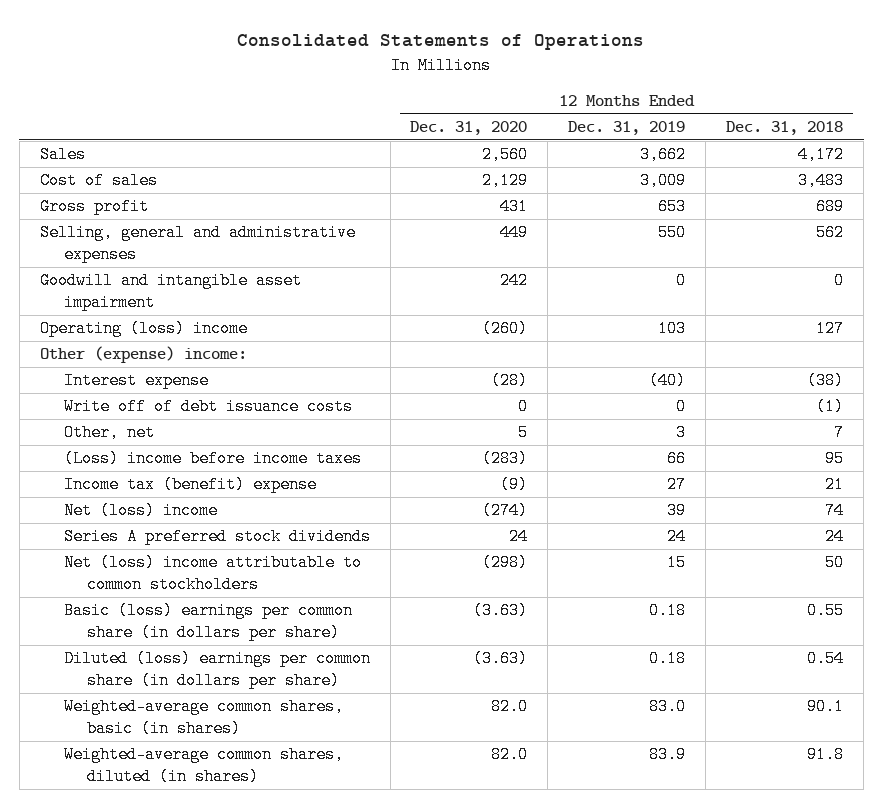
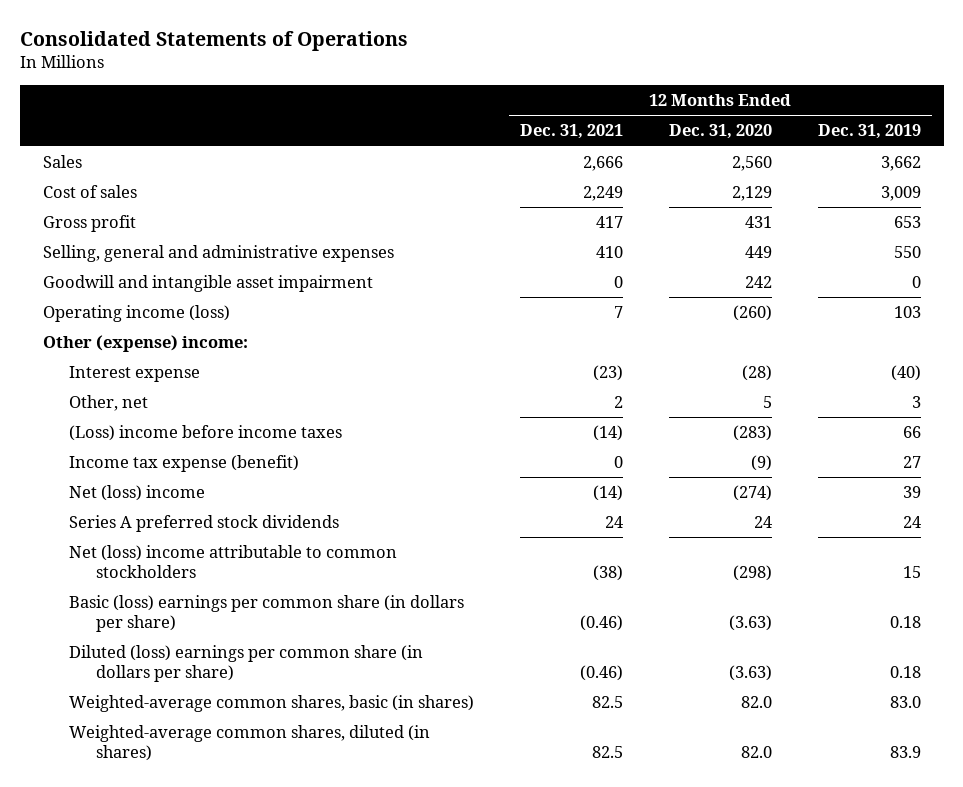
- | 12 Months Ended Dec. 31, 2020 | 12 Months Ended Dec. 31, 2019 | 12 Months Ended Dec. 31, 2018
+ | 12 Months Ended Dec. 31, 2021 | 12 Months Ended Dec. 31, 2020 | 12 Months Ended Dec. 31, 2019
- Operating (loss) income | (260) | 103 | 127
+ Operating income (loss) | 7 | (260) | 103
- Write off of debt issuance costs | 0 | 0 | (1)
- Income tax (benefit) expense | (9) | 27 | 21
+ Income tax expense (benefit) | 0 | (9) | 27

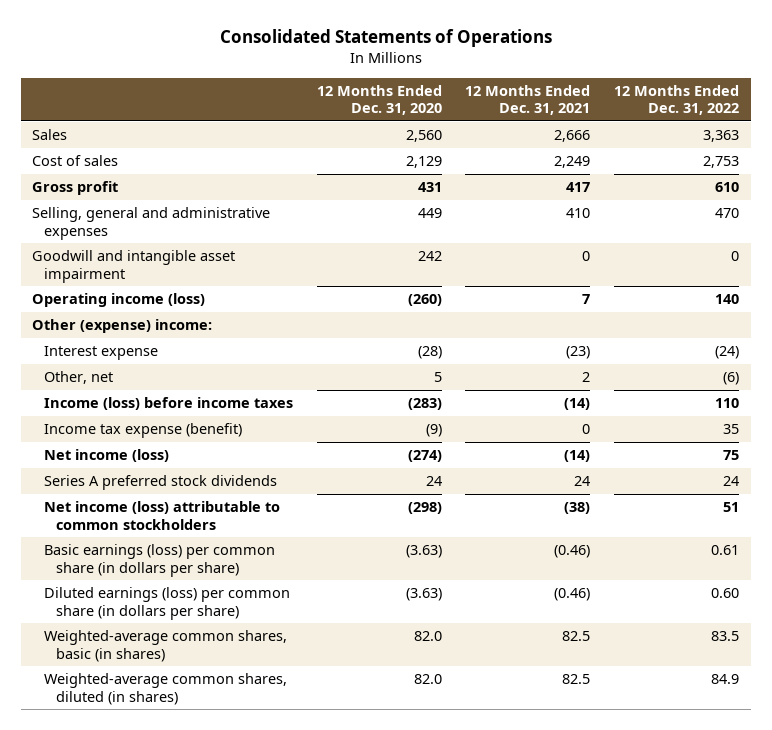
- | 12 Months Ended Dec. 31, 2021 | 12 Months Ended Dec. 31, 2020 | 12 Months Ended Dec. 31, 2019
+ | 12 Months Ended Dec. 31, 2020 | 12 Months Ended Dec. 31, 2021 | 12 Months Ended Dec. 31, 2022
- (Loss) income before income taxes | (14) | (283) | 66
+ Income (loss) before income taxes | (283) | (14) | 110
- Net (loss) income | (14) | (274) | 39
+ Net income (loss) | (274) | (14) | 75
- Net (loss) income attributable to common stockholders | (38) | (298) | 15
- Basic (loss) earnings per common share (in dollars per share) | (0.46) | (3.63) | 0.18
- Diluted (loss) earnings per common share (in dollars per share) | (0.46) | (3.63) | 0.18
+ Net income (loss) attributable to common stockholders | (298) | (38) | 51
+ Basic earnings (loss) per common share (in dollars per share) | (3.63) | (0.46) | 0.61
+ Diluted earnings (loss) per common share (in dollars per share) | (3.63) | (0.46) | 0.60

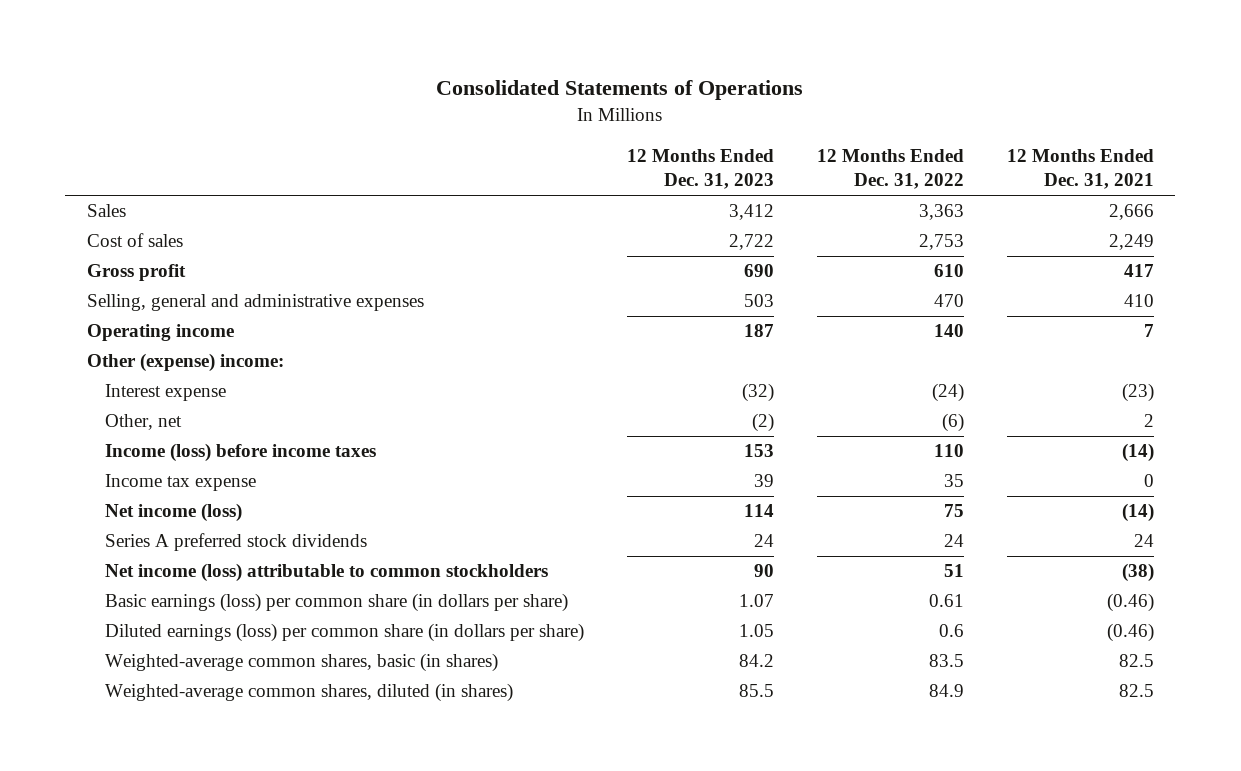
- | 12 Months Ended Dec. 31, 2020 | 12 Months Ended Dec. 31, 2021 | 12 Months Ended Dec. 31, 2022
+ | 12 Months Ended Dec. 31, 2023 | 12 Months Ended Dec. 31, 2022 | 12 Months Ended Dec. 31, 2021
- Goodwill and intangible asset impairment | 242 | 0 | 0
- Operating income (loss) | (260) | 7 | 140
+ Operating income | 187 | 140 | 7
- Income tax expense (benefit) | (9) | 0 | 35
+ Income tax expense | 39 | 35 | 0
- Diluted earnings (loss) per common share (in dollars per share) | (3.63) | (0.46) | 0.60
+ Diluted earnings (loss) per common share (in dollars per share) | 1.05 | 0.6 | (0.46)

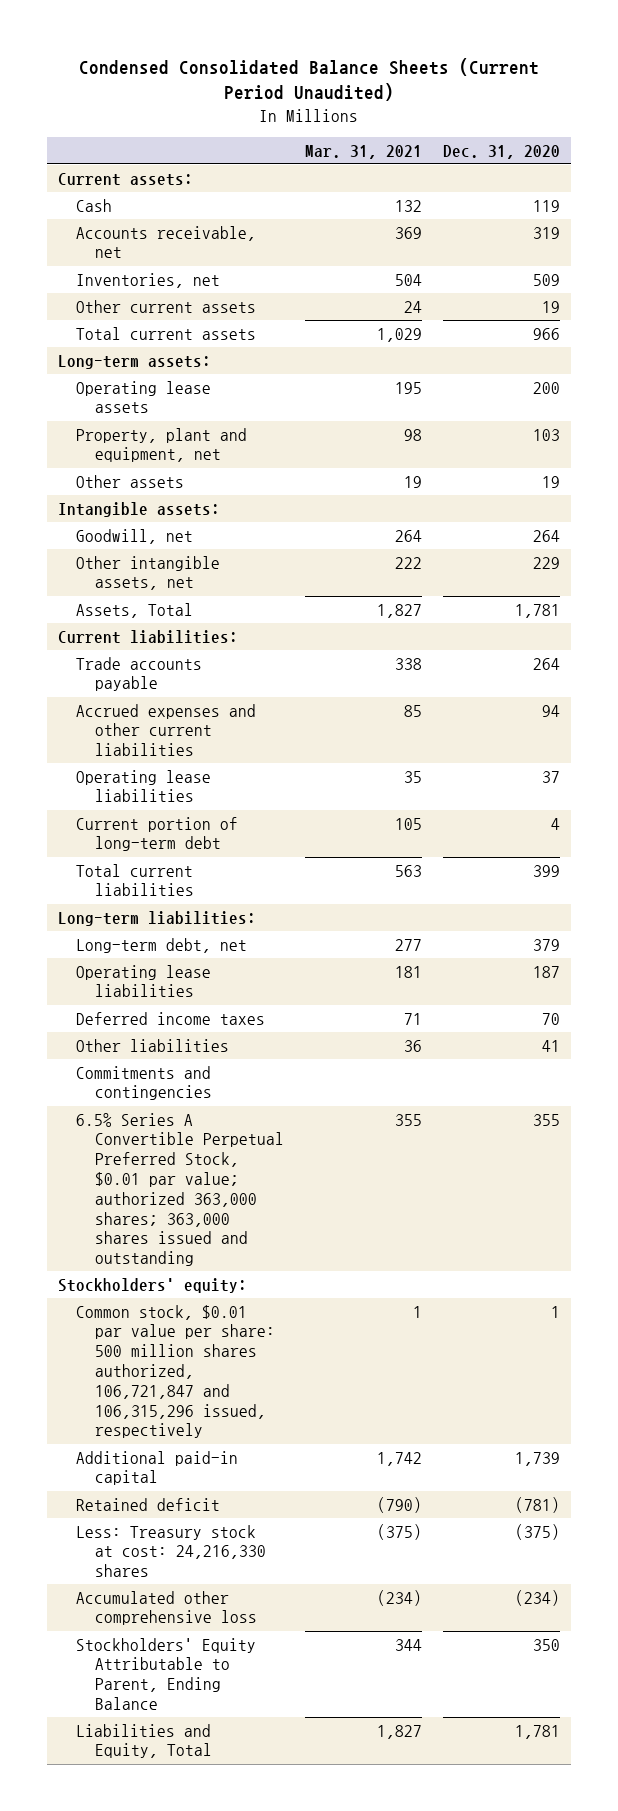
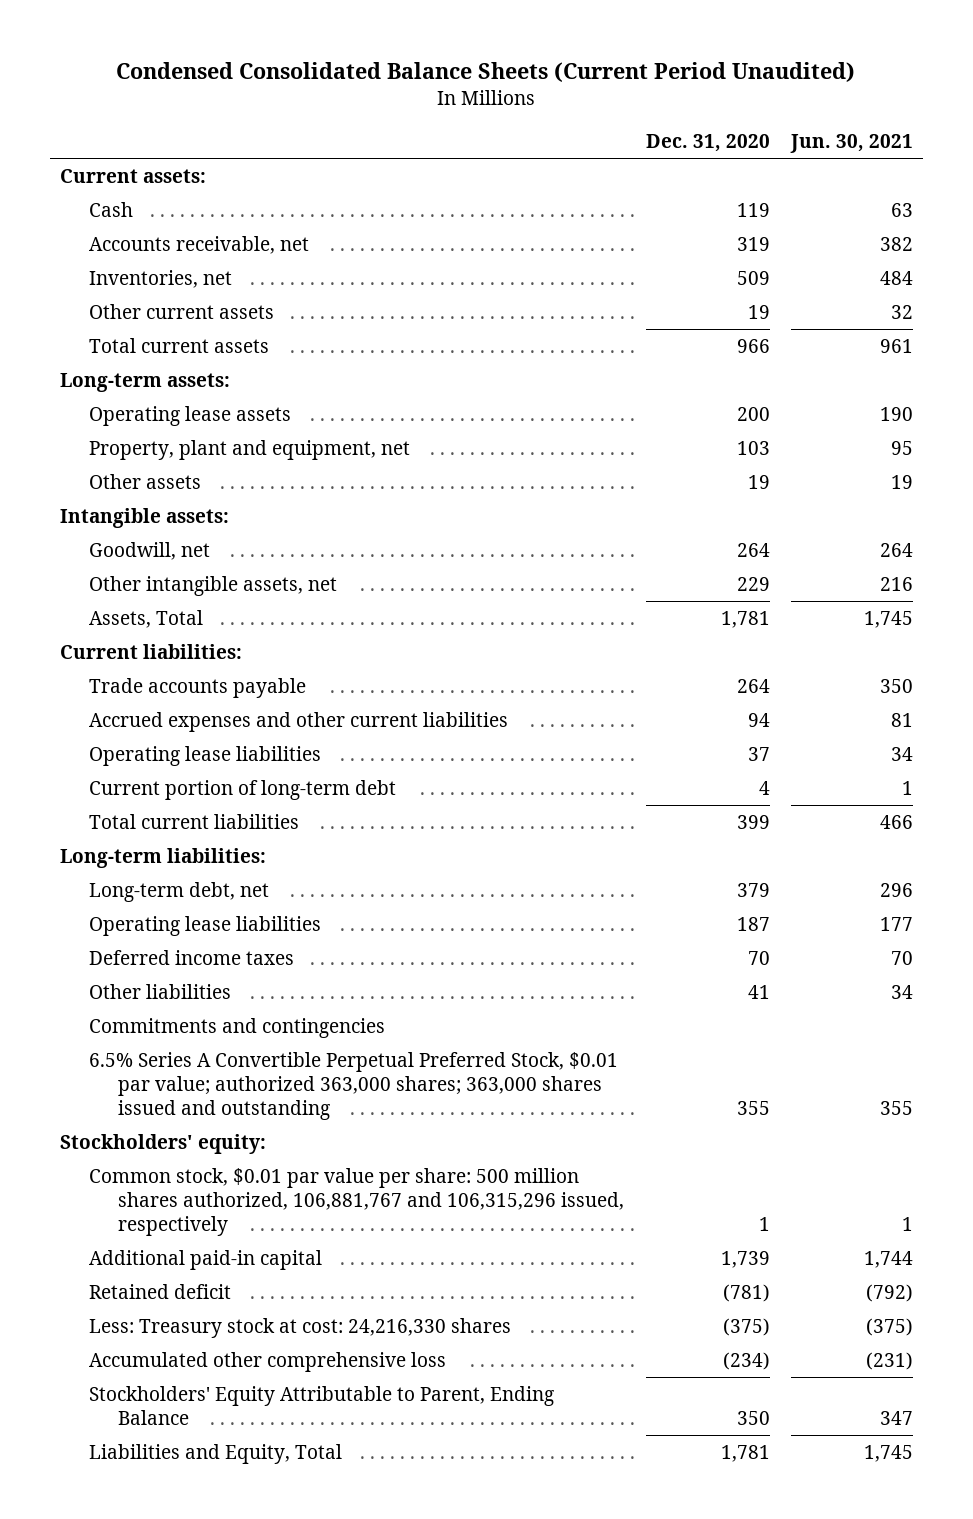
- | Mar. 31, 2021 | Dec. 31, 2020
+ | Dec. 31, 2020 | Jun. 30, 2021
- Common stock, $0.01 par value per share: 500 million shares authorized, 106,721,847 and 106,315,296 issued, respectively | 1 | 1
+ Common stock, $0.01 par value per share: 500 million shares authorized, 106,881,767 and 106,315,296 issued, respectively | 1 | 1

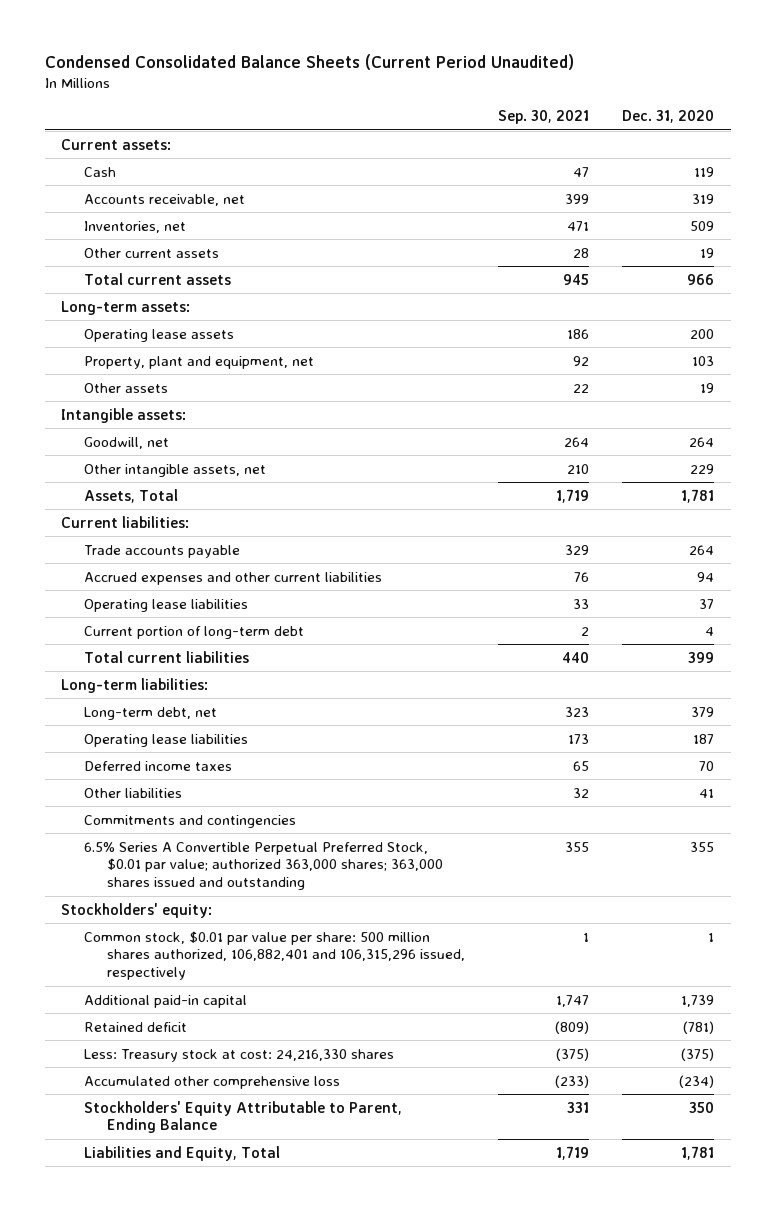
- | Dec. 31, 2020 | Jun. 30, 2021
+ | Sep. 30, 2021 | Dec. 31, 2020
- Common stock, $0.01 par value per share: 500 million shares authorized, 106,881,767 and 106,315,296 issued, respectively | 1 | 1
+ Common stock, $0.01 par value per share: 500 million shares authorized, 106,882,401 and 106,315,296 issued, respectively | 1 | 1

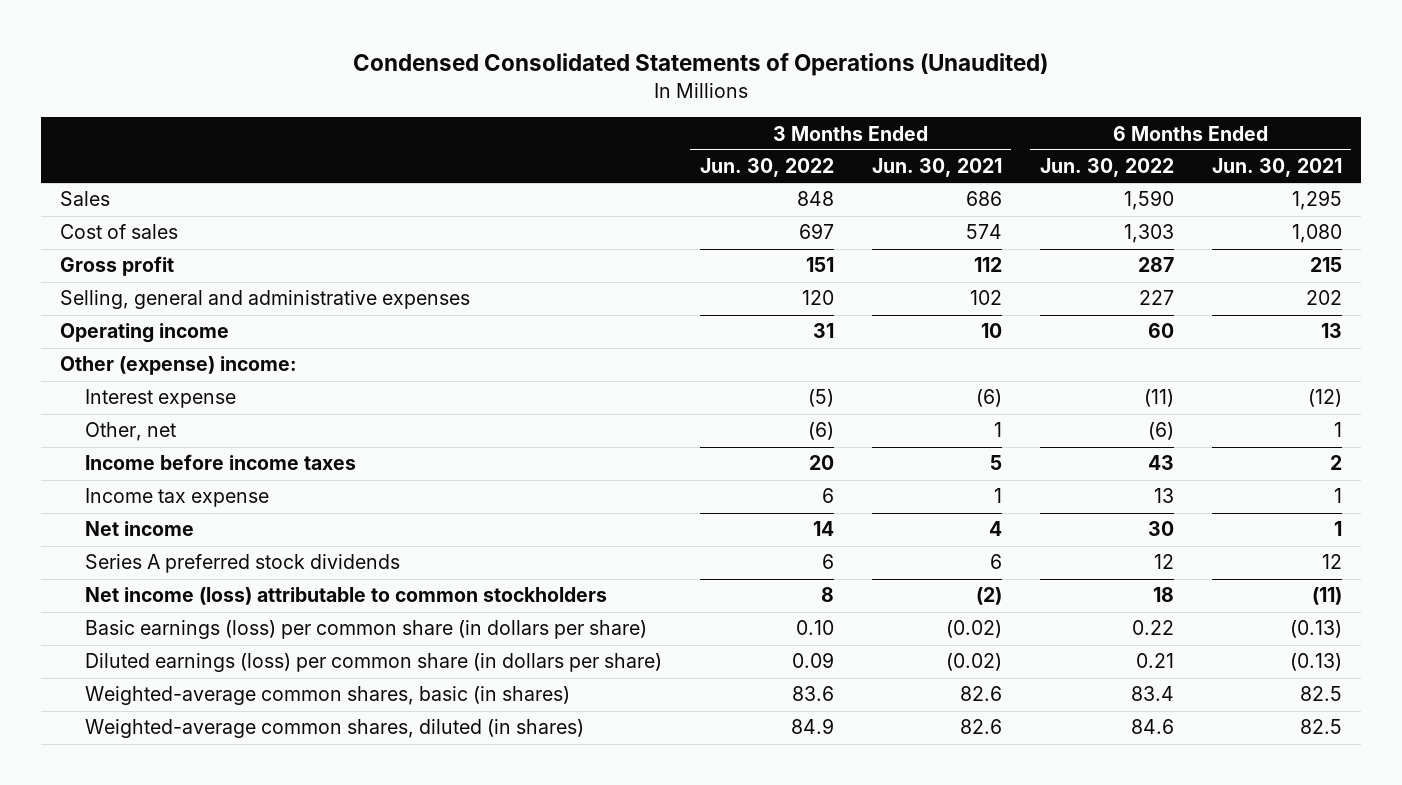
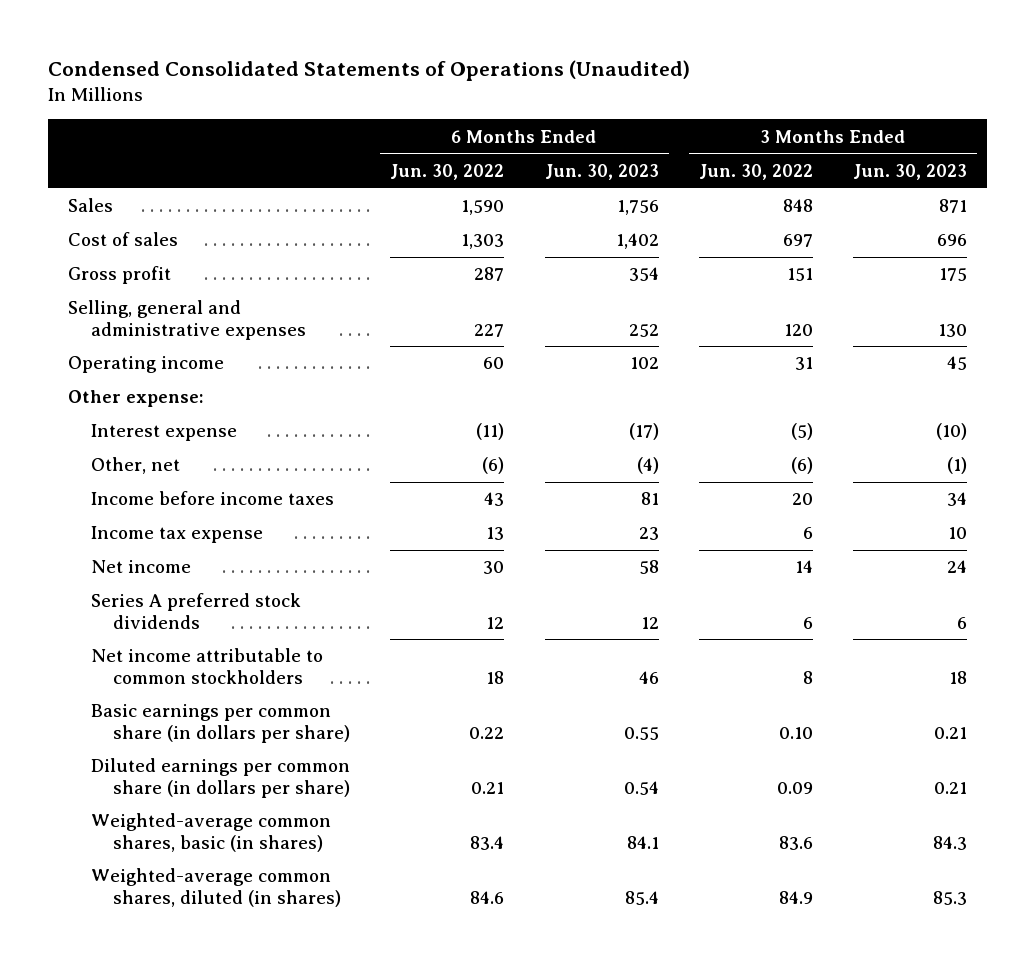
- | 3 Months Ended Jun. 30, 2022 | 3 Months Ended Jun. 30, 2021 | 6 Months Ended Jun. 30, 2022 | 6 Months Ended Jun. 30, 2021
+ | 6 Months Ended Jun. 30, 2022 | 6 Months Ended Jun. 30, 2023 | 3 Months Ended Jun. 30, 2022 | 3 Months Ended Jun. 30, 2023
- Other (expense) income:
+ Other expense:
- Net income (loss) attributable to common stockholders | 8 | (2) | 18 | (11)
- Basic earnings (loss) per common share (in dollars per share) | 0.10 | (0.02) | 0.22 | (0.13)
- Diluted earnings (loss) per common share (in dollars per share) | 0.09 | (0.02) | 0.21 | (0.13)
+ Net income attributable to common stockholders | 18 | 46 | 8 | 18
+ Basic earnings per common share (in dollars per share) | 0.22 | 0.55 | 0.10 | 0.21
+ Diluted earnings per common share (in dollars per share) | 0.21 | 0.54 | 0.09 | 0.21

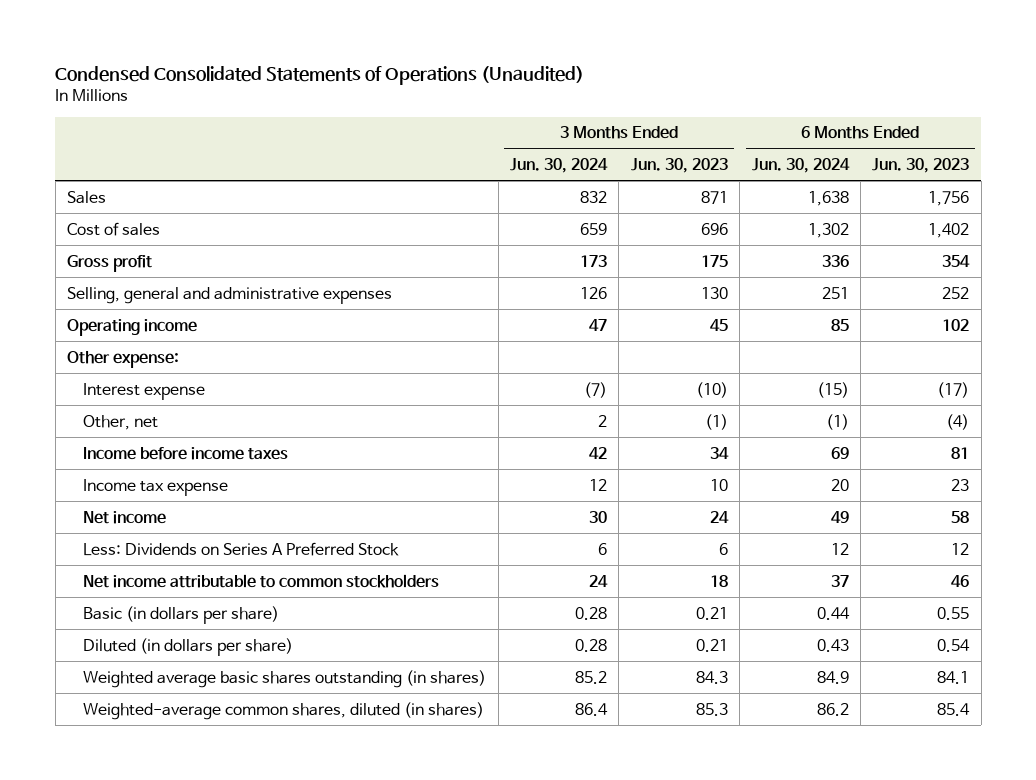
- | 6 Months Ended Jun. 30, 2022 | 6 Months Ended Jun. 30, 2023 | 3 Months Ended Jun. 30, 2022 | 3 Months Ended Jun. 30, 2023
+ | 3 Months Ended Jun. 30, 2024 | 3 Months Ended Jun. 30, 2023 | 6 Months Ended Jun. 30, 2024 | 6 Months Ended Jun. 30, 2023
- Series A preferred stock dividends | 12 | 12 | 6 | 6
+ Less: Dividends on Series A Preferred Stock | 6 | 6 | 12 | 12
- Basic earnings per common share (in dollars per share) | 0.22 | 0.55 | 0.10 | 0.21
- Diluted earnings per common share (in dollars per share) | 0.21 | 0.54 | 0.09 | 0.21
- Weighted-average common shares, basic (in shares) | 83.4 | 84.1 | 83.6 | 84.3
+ Basic (in dollars per share) | 0.28 | 0.21 | 0.44 | 0.55
+ Diluted (in dollars per share) | 0.28 | 0.21 | 0.43 | 0.54
+ Weighted average basic shares outstanding (in shares) | 85.2 | 84.3 | 84.9 | 84.1

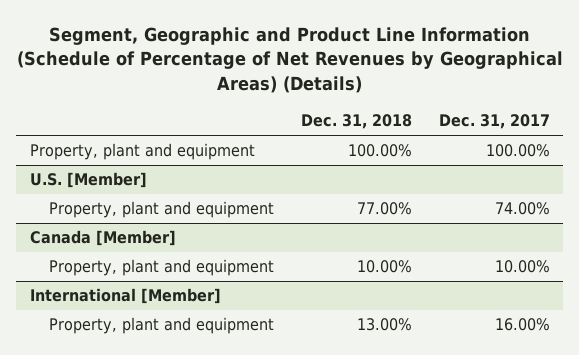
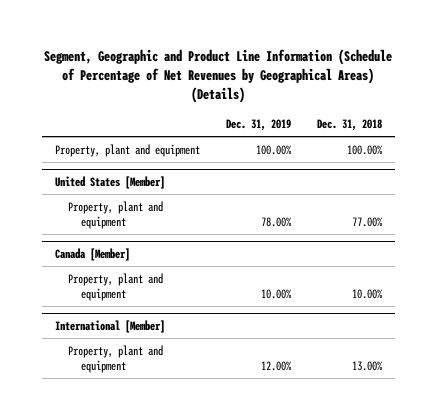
- | Dec. 31, 2018 | Dec. 31, 2017
+ | Dec. 31, 2019 | Dec. 31, 2018
- U.S. [Member]
+ United States [Member]

